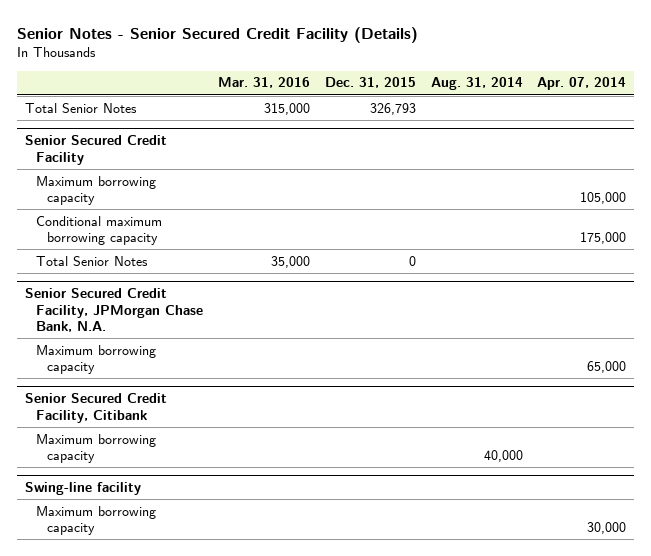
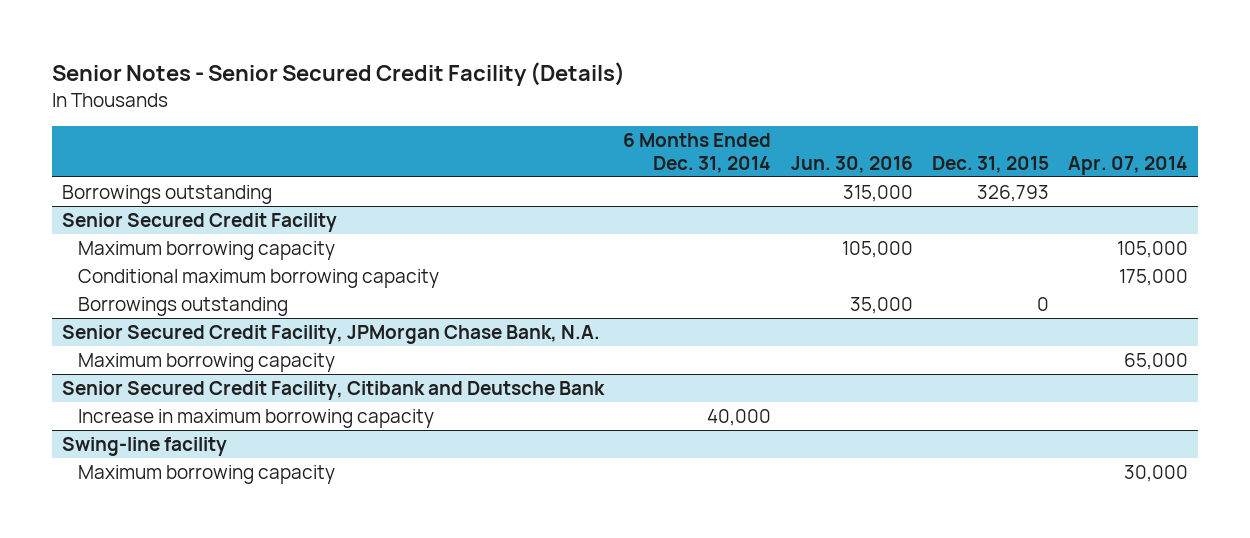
- | Mar. 31, 2016 | Dec. 31, 2015 | Aug. 31, 2014 | Apr. 07, 2014
+ | 6 Months Ended Dec. 31, 2014 | Jun. 30, 2016 | Dec. 31, 2015 | Apr. 07, 2014
- Total Senior Notes | 315,000 | 326,793 | |
+ Borrowings outstanding | | 315,000 | 326,793 |
@ Senior Secured Credit Facility
- Total Senior Notes | 35,000 | 0 | |
+ Borrowings outstanding | | 35,000 | 0 |
- Senior Secured Credit Facility, Citibank
- Maximum borrowing capacity | | | 40,000 |
+ Senior Secured Credit Facility, Citibank and Deutsche Bank
+ Increase in maximum borrowing capacity | 40,000 | | |

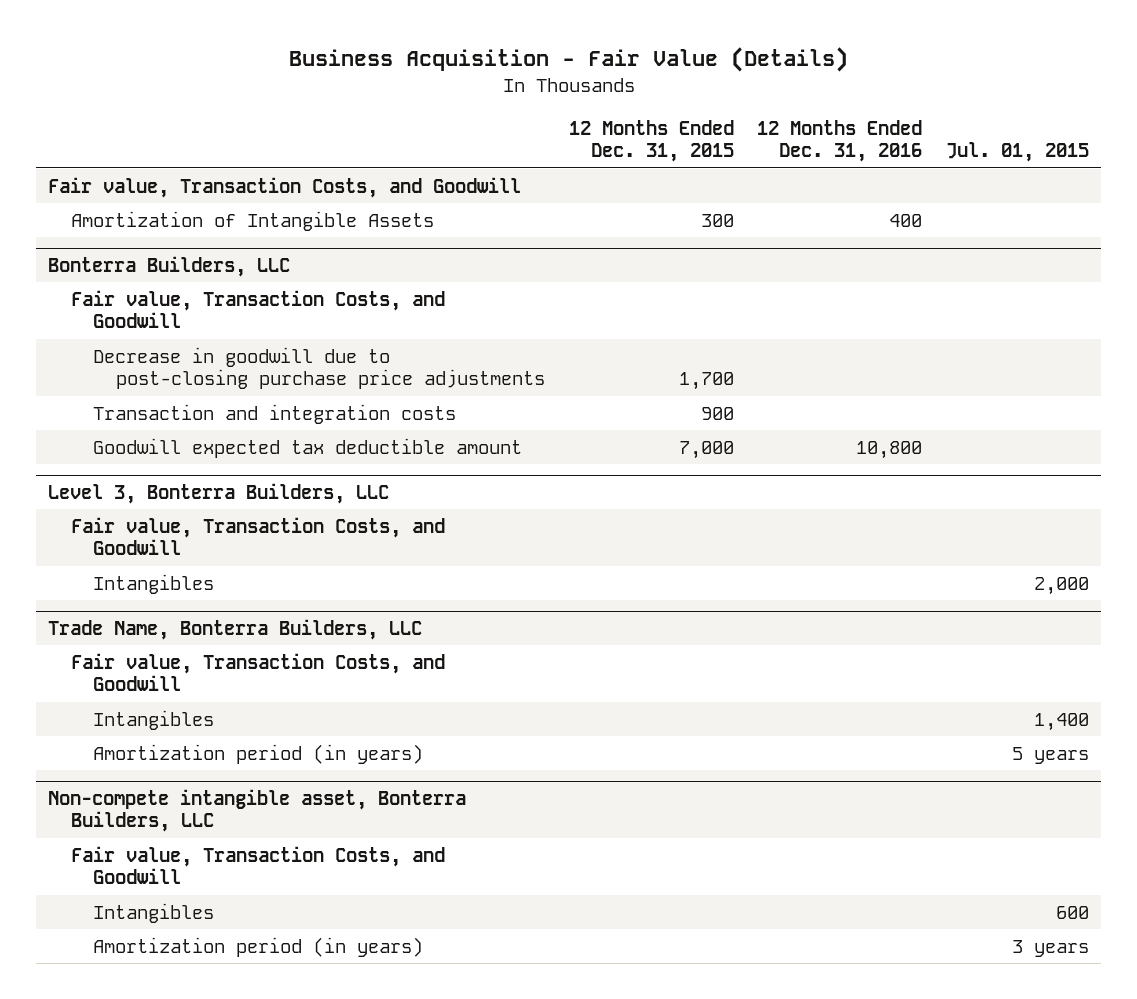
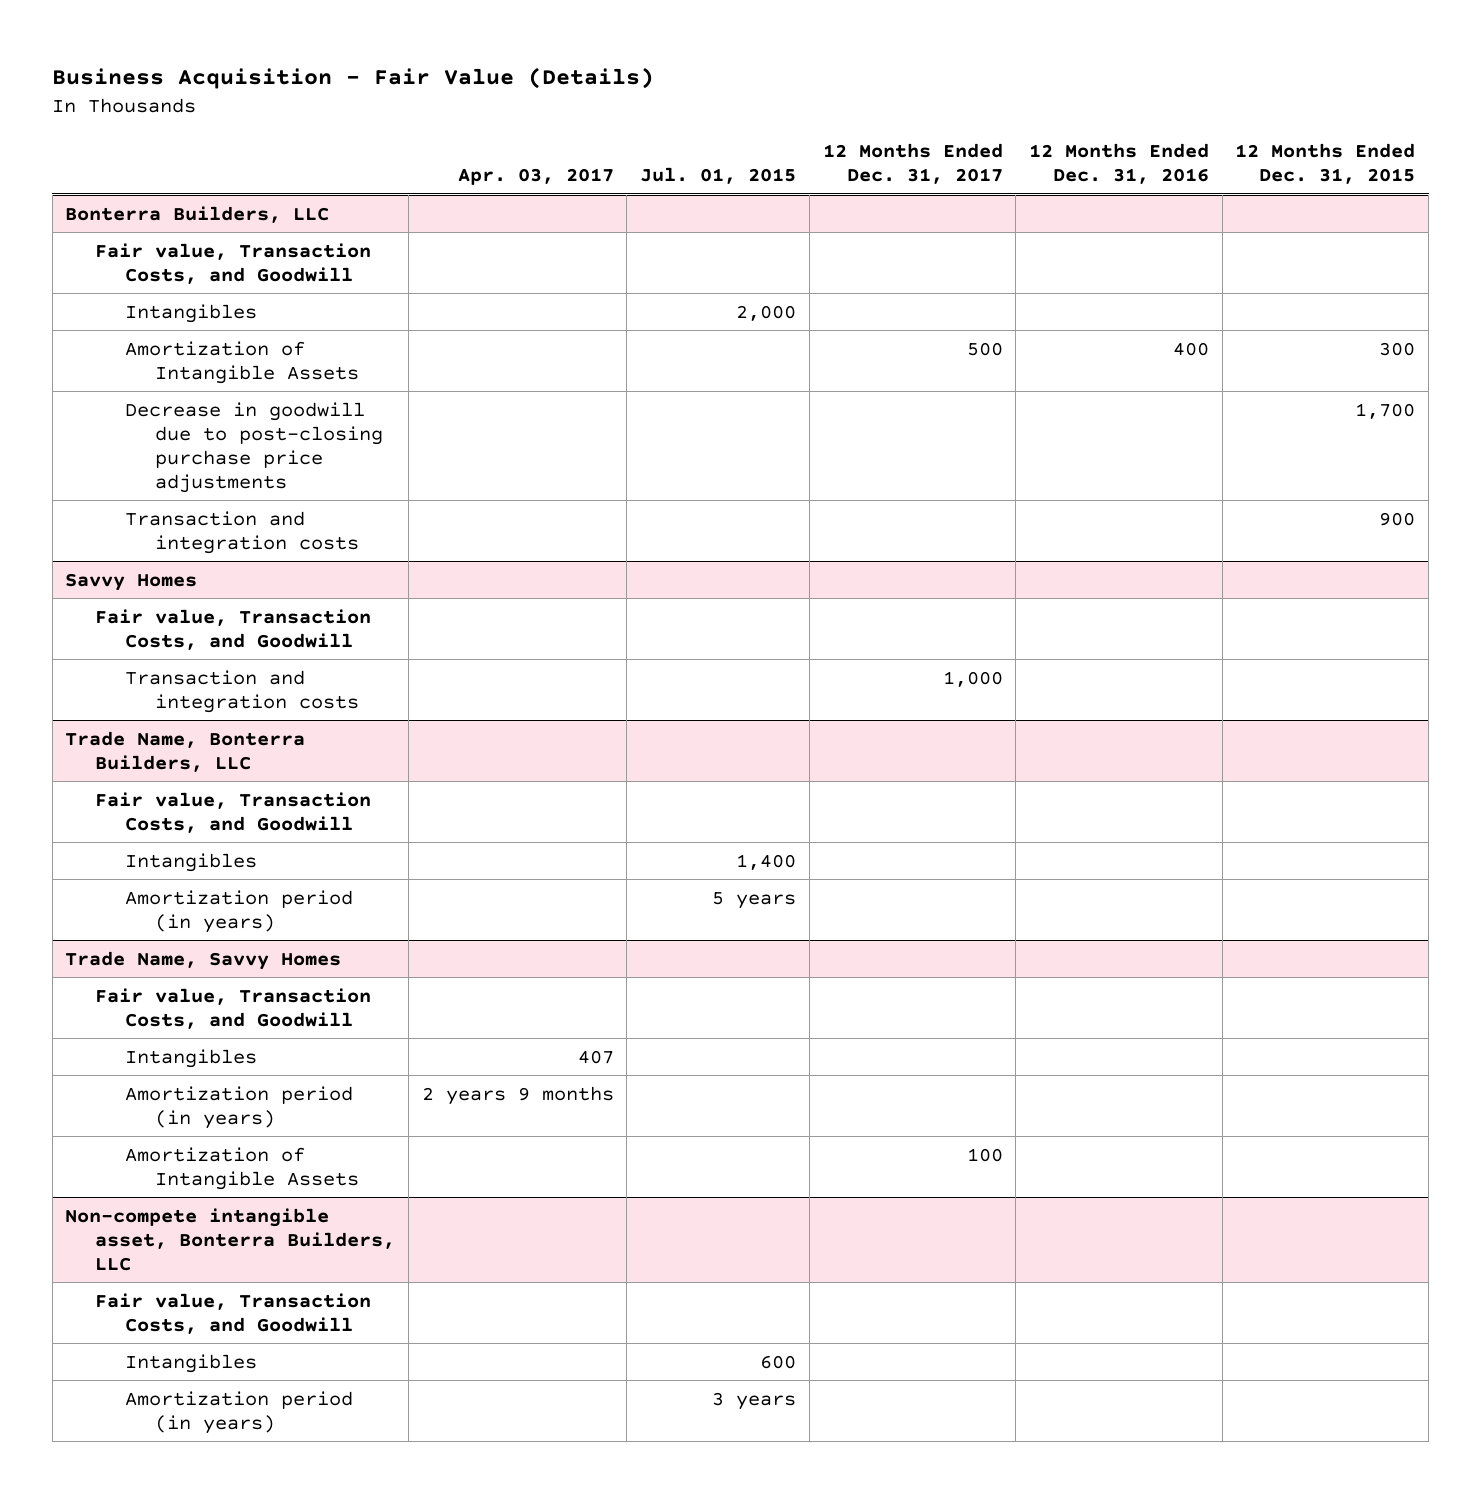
- | 12 Months Ended Dec. 31, 2015 | 12 Months Ended Dec. 31, 2016 | Jul. 01, 2015
+ | Apr. 03, 2017 | Jul. 01, 2015 | 12 Months Ended Dec. 31, 2017 | 12 Months Ended Dec. 31, 2016 | 12 Months Ended Dec. 31, 2015
- Fair value, Transaction Costs, and Goodwill
- Amortization of Intangible Assets | 300 | 400 |
@ Bonterra Builders, LLC
+ Intangibles | | 2,000 | | |
+ Amortization of Intangible Assets | | | 500 | 400 | 300
- Goodwill expected tax deductible amount | 7,000 | 10,800 |
- Level 3, Bonterra Builders, LLC
- Fair value, Transaction Costs, and Goodwill
- Intangibles | | | 2,000
+ Savvy Homes
+ Fair value, Transaction Costs, and Goodwill
+ Transaction and integration costs | | | 1,000 | |
+ Trade Name, Savvy Homes
+ Fair value, Transaction Costs, and Goodwill
+ Intangibles | 407 | | | |
+ Amortization period (in years) | 2 years 9 months | | | |
+ Amortization of Intangible Assets | | | 100 | |

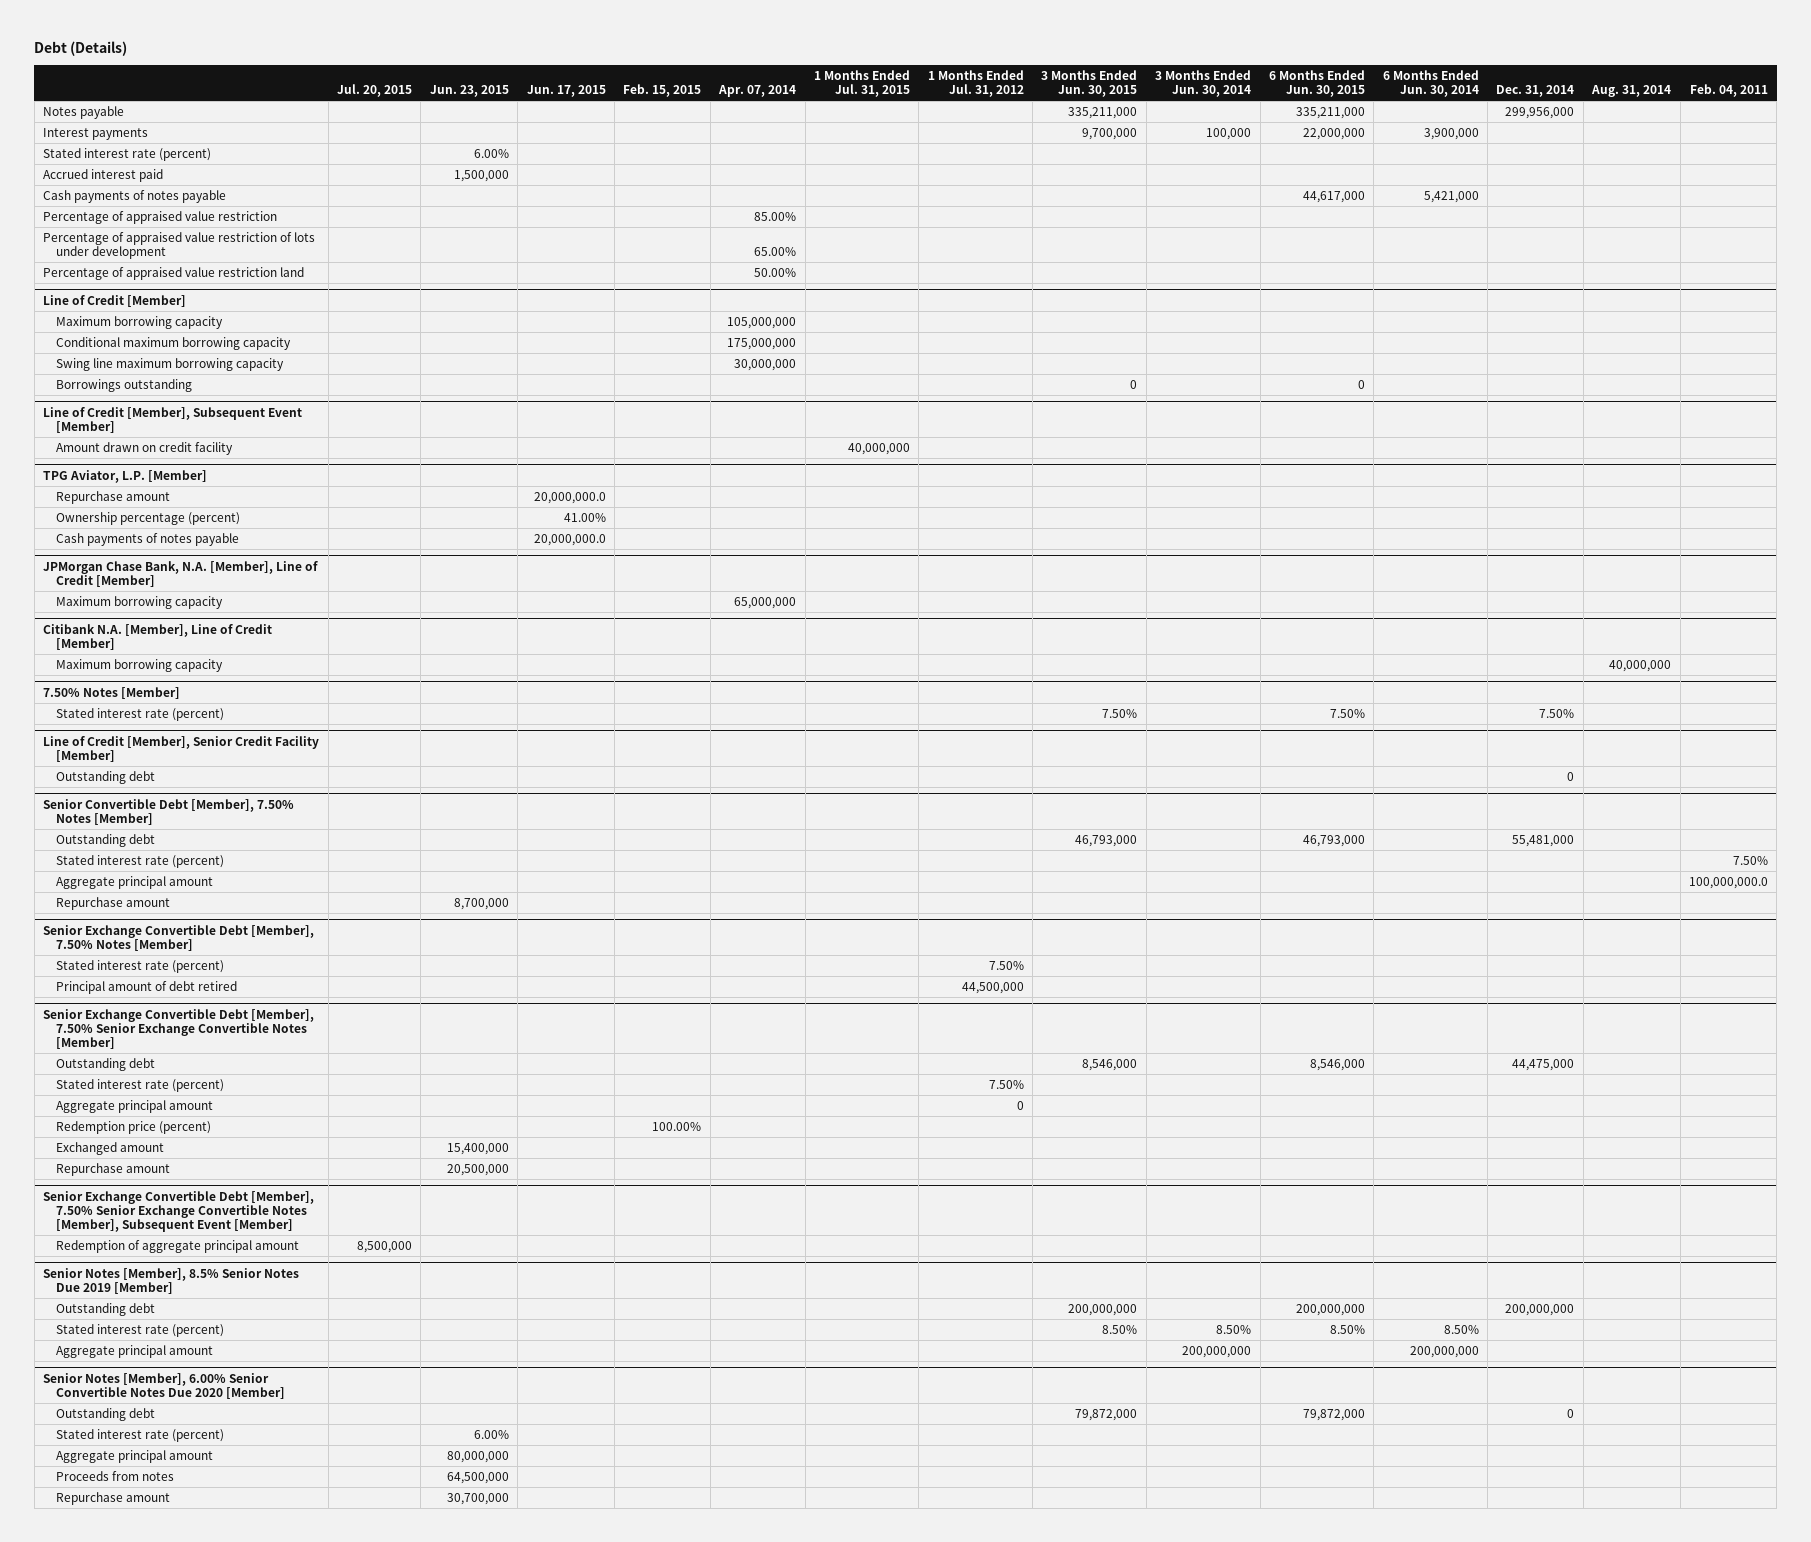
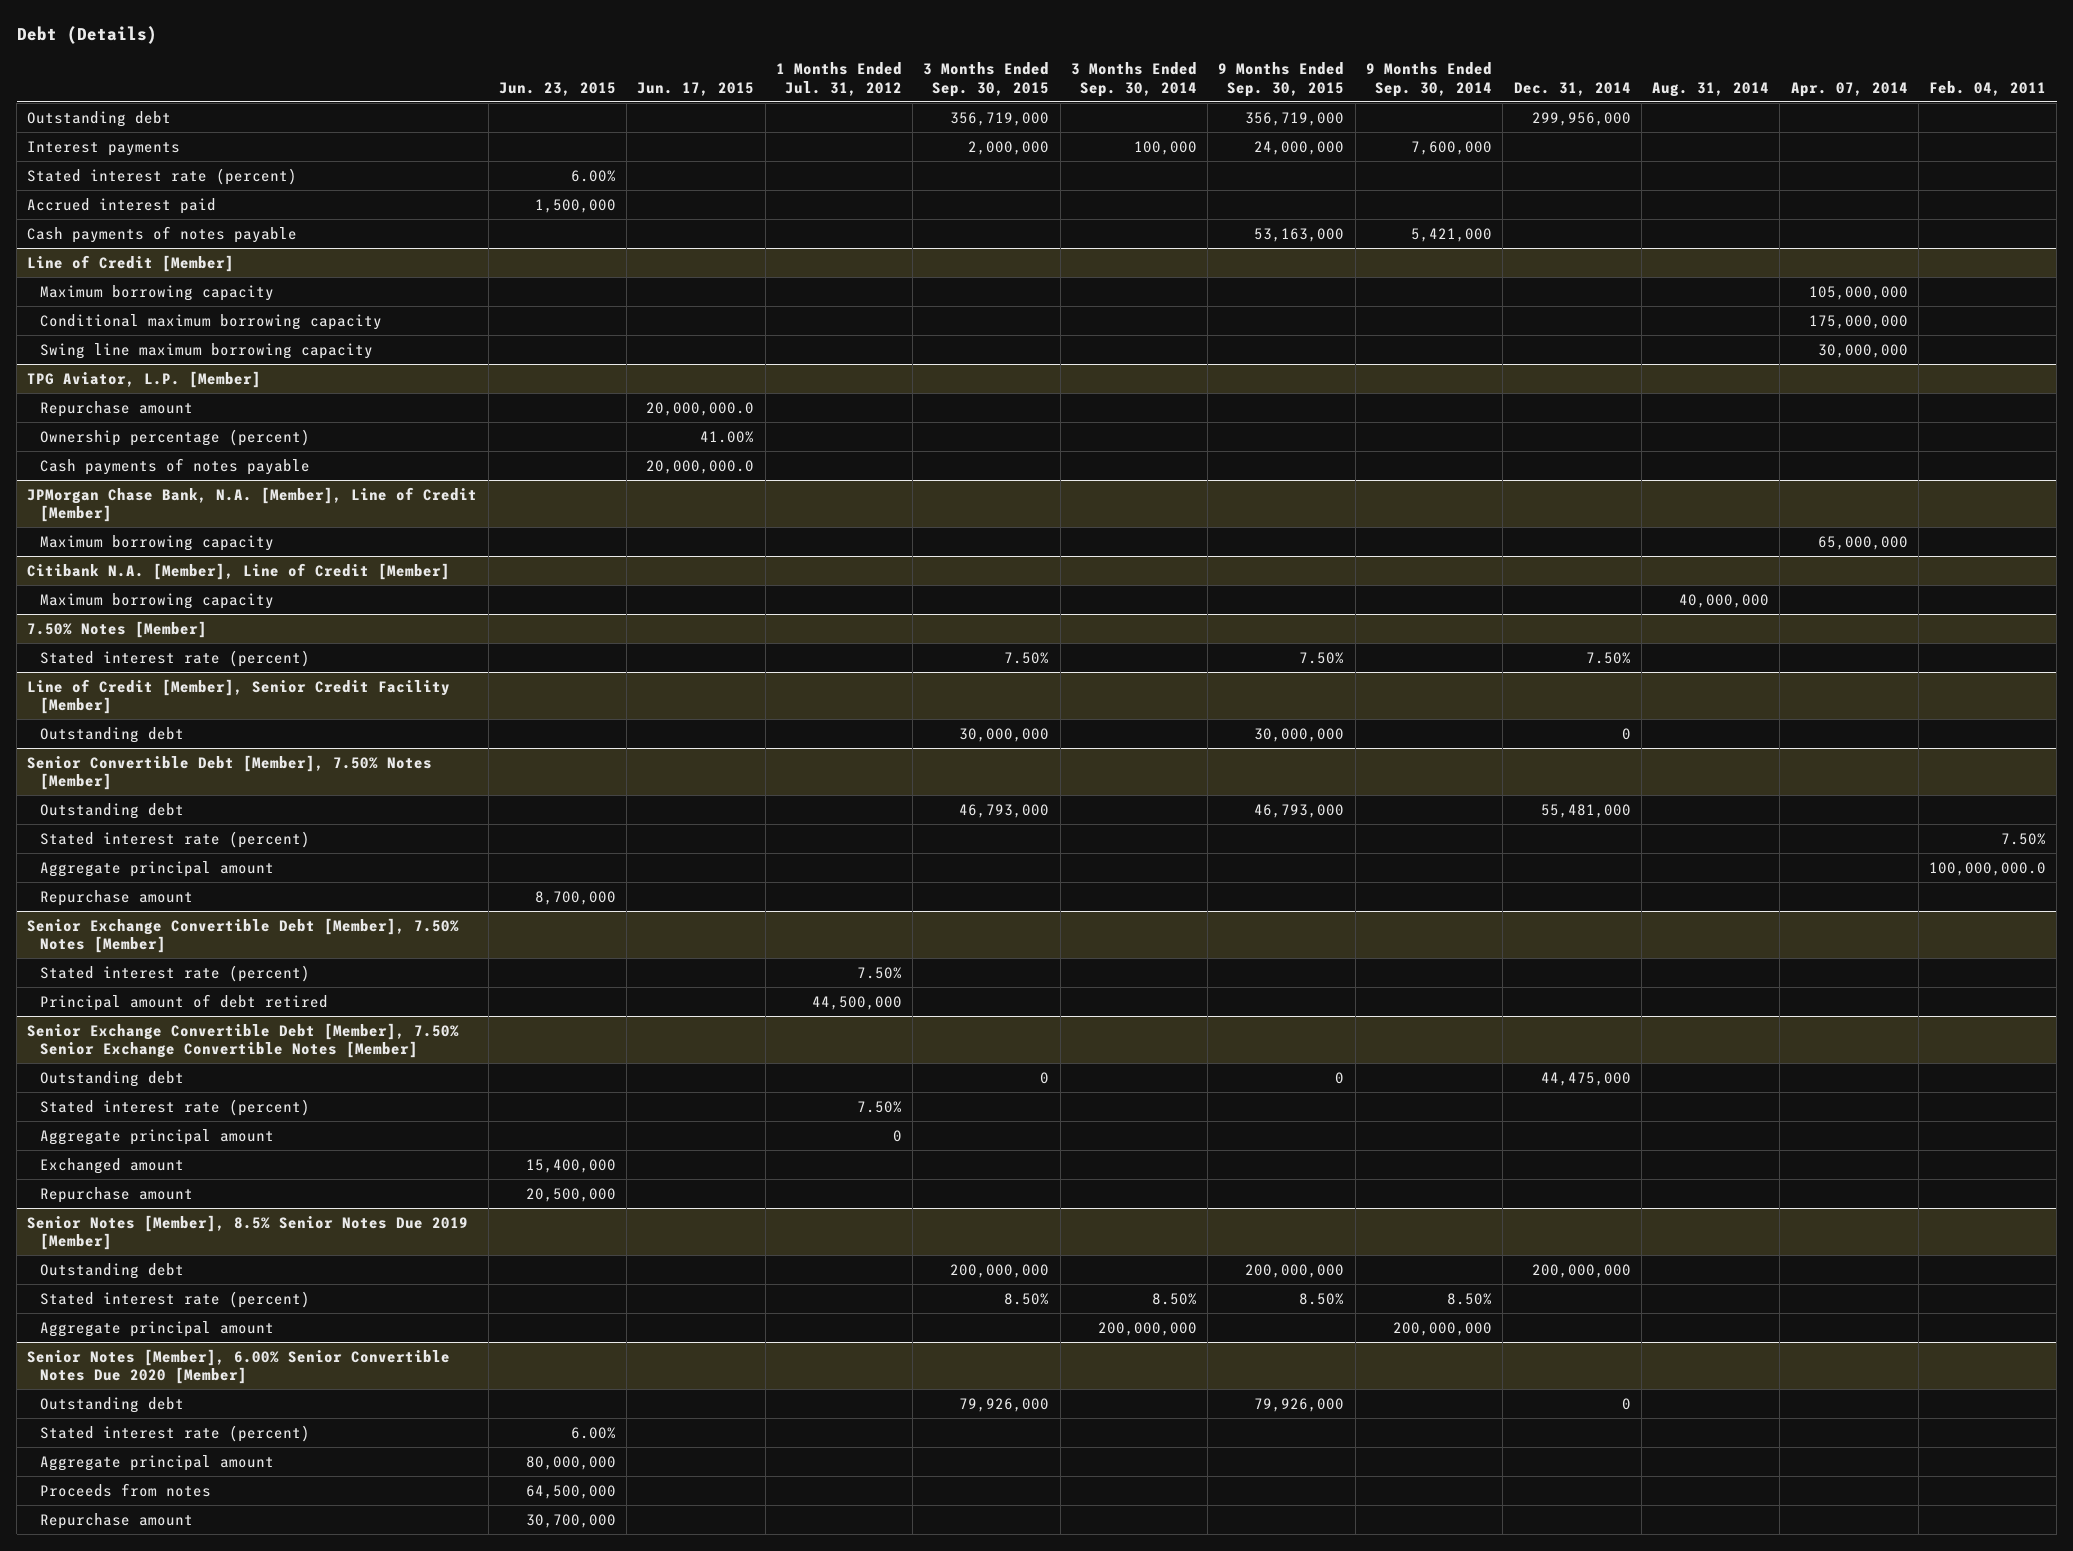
- | Jul. 20, 2015 | Jun. 23, 2015 | Jun. 17, 2015 | Feb. 15, 2015 | Apr. 07, 2014 | 1 Months Ended Jul. 31, 2015 | 1 Months Ended Jul. 31, 2012 | 3 Months Ended Jun. 30, 2015 | 3 Months Ended Jun. 30, 2014 | 6 Months Ended Jun. 30, 2015 | 6 Months Ended Jun. 30, 2014 | Dec. 31, 2014 | Aug. 31, 2014 | Feb. 04, 2011
+ | Jun. 23, 2015 | Jun. 17, 2015 | 1 Months Ended Jul. 31, 2012 | 3 Months Ended Sep. 30, 2015 | 3 Months Ended Sep. 30, 2014 | 9 Months Ended Sep. 30, 2015 | 9 Months Ended Sep. 30, 2014 | Dec. 31, 2014 | Aug. 31, 2014 | Apr. 07, 2014 | Feb. 04, 2011
- Notes payable | | | | | | | | 335,211,000 | | 335,211,000 | | 299,956,000 | |
+ Outstanding debt | | | | 356,719,000 | | 356,719,000 | | 299,956,000 | | |
- Percentage of appraised value restriction | | | | | 85.00% | | | | | | | | |
- Percentage of appraised value restriction of lots under development | | | | | 65.00% | | | | | | | | |
- Percentage of appraised value restriction land | | | | | 50.00% | | | | | | | | |
@ Line of Credit [Member]
- Borrowings outstanding | | | | | | | | 0 | | 0 | | | |
- Line of Credit [Member], Subsequent Event [Member]
- Amount drawn on credit facility | | | | | | 40,000,000 | | | | | | | |
@ Senior Exchange Convertible Debt [Member], 7.50% Senior Exchange Convertible Notes [Member]
- Redemption price (percent) | | | | 100.00% | | | | | | | | | |
- Senior Exchange Convertible Debt [Member], 7.50% Senior Exchange Convertible Notes [Member], Subsequent Event [Member]
- Redemption of aggregate principal amount | 8,500,000 | | | | | | | | | | | | |

